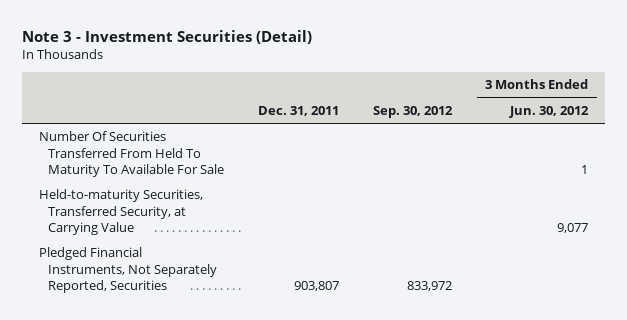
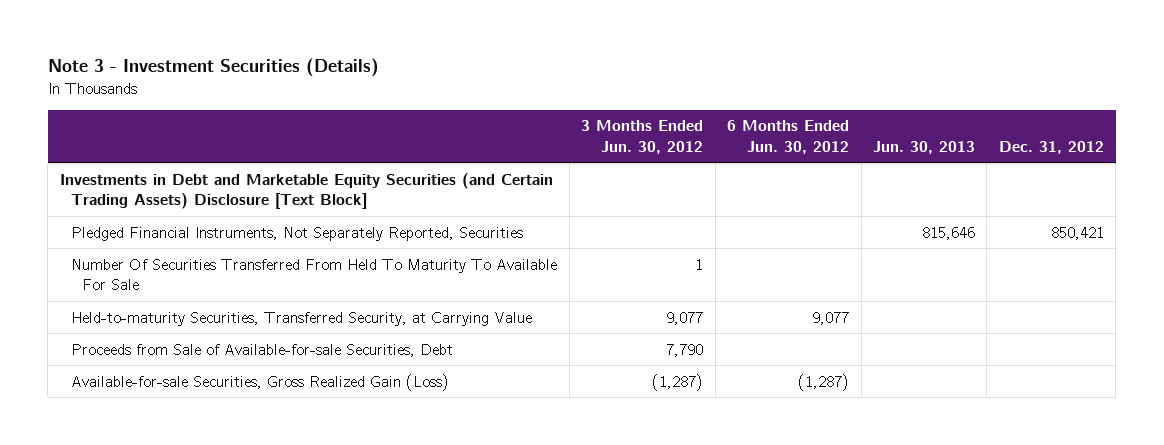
- Note 3 - Investment Securities (Detail)
+ Note 3 - Investment Securities (Details)
- | Dec. 31, 2011 | Sep. 30, 2012 | 3 Months Ended Jun. 30, 2012
+ | 3 Months Ended Jun. 30, 2012 | 6 Months Ended Jun. 30, 2012 | Jun. 30, 2013 | Dec. 31, 2012
+ Investments in Debt and Marketable Equity Securities (and Certain Trading Assets) Disclosure [Text Block]
moved up: Pledged Financial Instruments, Not Separately Reported, Securities | | | 815,646 | 850,421
+ Proceeds from Sale of Available-for-sale Securities, Debt | 7,790 | | |
+ Available-for-sale Securities, Gross Realized Gain (Loss) | (1,287) | (1,287) | |

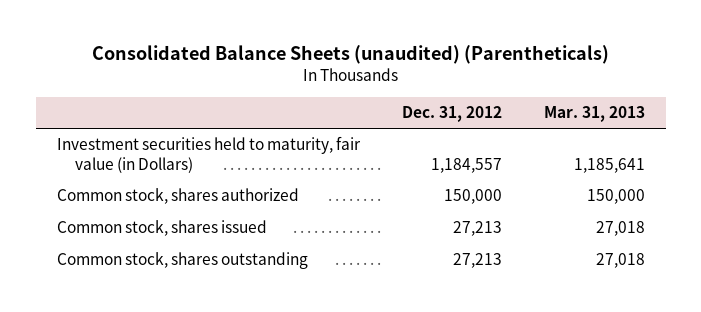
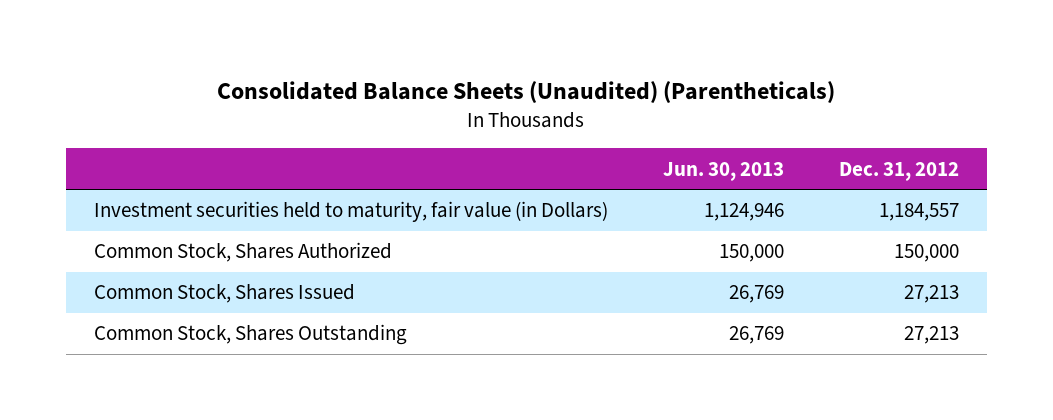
- Consolidated Balance Sheets (unaudited) (Parentheticals)
+ Consolidated Balance Sheets (Unaudited) (Parentheticals)
- | Dec. 31, 2012 | Mar. 31, 2013
+ | Jun. 30, 2013 | Dec. 31, 2012
- Common stock, shares authorized | 150,000 | 150,000
- Common stock, shares issued | 27,213 | 27,018
- Common stock, shares outstanding | 27,213 | 27,018
+ Common Stock, Sharеs Αuthorizеd | 150,000 | 150,000
+ Common Stock, Sharеs Issuеd | 26,769 | 27,213
+ Common Stock, Sharеs Outstanding | 26,769 | 27,213

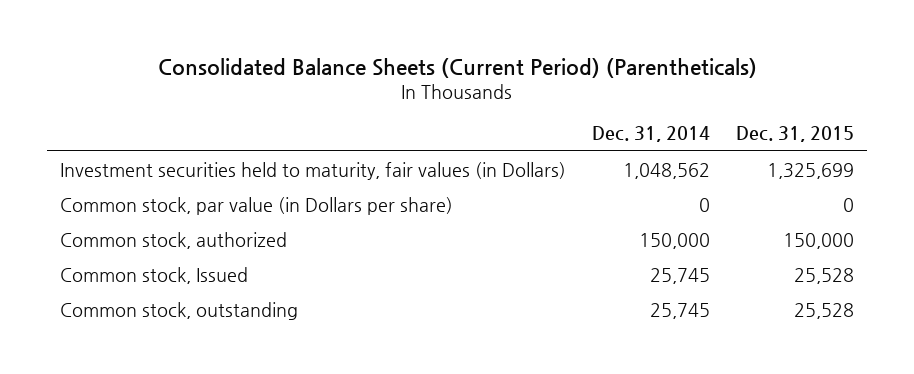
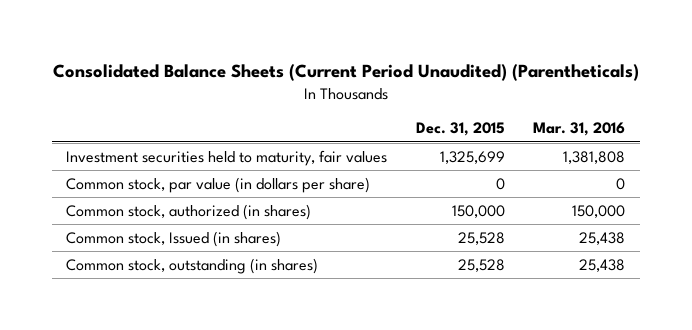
- Consolidated Balance Sheets (Current Period) (Parentheticals)
+ Consolidated Balance Sheets (Current Period Unaudited) (Parentheticals)
- | Dec. 31, 2014 | Dec. 31, 2015
+ | Dec. 31, 2015 | Mar. 31, 2016
- Investment securities held to maturity, fair values (in Dollars) | 1,048,562 | 1,325,699
- Common stock, par value (in Dollars per share) | 0 | 0
- Common stock, authorized | 150,000 | 150,000
- Common stock, Issued | 25,745 | 25,528
- Common stock, outstanding | 25,745 | 25,528
+ Investment securities held to maturity, fair values | 1,325,699 | 1,381,808
+ Common stock, par value (in dollars per share) | 0 | 0
+ Common stock, authorized (in shares) | 150,000 | 150,000
+ Common stock, Issued (in shares) | 25,528 | 25,438
+ Common stock, outstanding (in shares) | 25,528 | 25,438

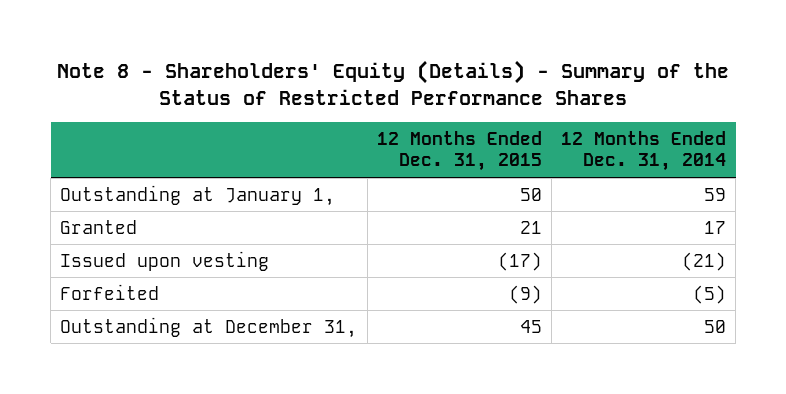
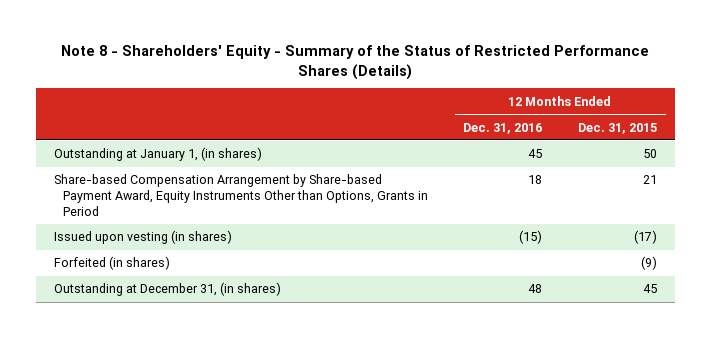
- Note 8 - Shareholders' Equity (Details) - Summary of the Status of Restricted Performance Shares
+ Note 8 - Shareholders' Equity - Summary of the Status of Restricted Performance Shares (Details)
- | 12 Months Ended Dec. 31, 2015 | 12 Months Ended Dec. 31, 2014
+ | 12 Months Ended Dec. 31, 2016 | 12 Months Ended Dec. 31, 2015
- Outstanding at January 1, | 50 | 59
- Granted | 21 | 17
- Issued upon vesting | (17) | (21)
- Forfeited | (9) | (5)
- Outstanding at December 31, | 45 | 50
+ Outstanding at January 1, (in shares) | 45 | 50
+ Share-based Compensation Arrangement by Share-based Payment Award, Equity Instruments Other than Options, Grants in Period | 18 | 21
+ Issued upon vesting (in shares) | (15) | (17)
+ Forfeited (in shares) | | (9)
+ Outstanding at December 31, (in shares) | 48 | 45

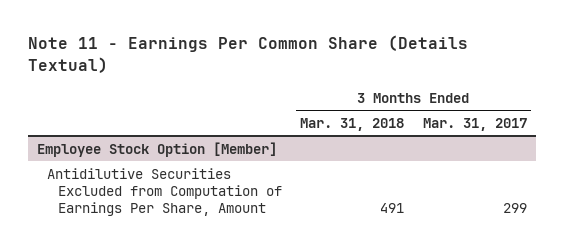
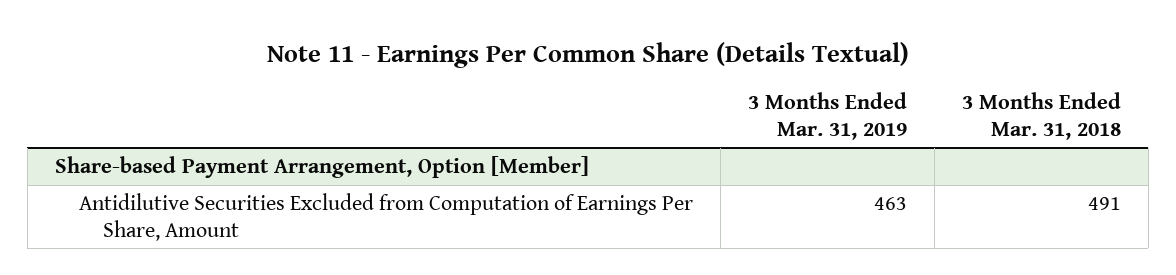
- | 3 Months Ended Mar. 31, 2018 | 3 Months Ended Mar. 31, 2017
+ | 3 Months Ended Mar. 31, 2019 | 3 Months Ended Mar. 31, 2018
- Employee Stock Option [Member]
+ Share-based Payment Arrangement, Option [Member]

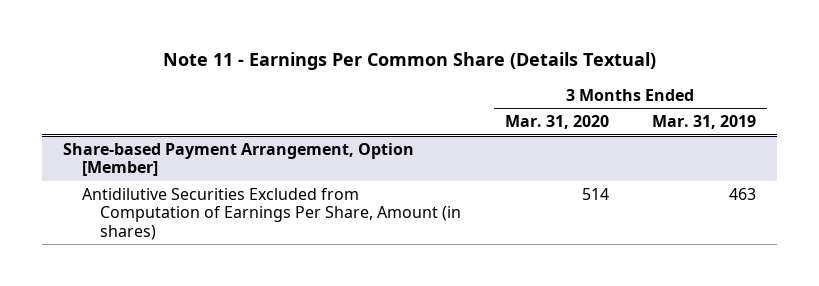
- | 3 Months Ended Mar. 31, 2019 | 3 Months Ended Mar. 31, 2018
+ | 3 Months Ended Mar. 31, 2020 | 3 Months Ended Mar. 31, 2019
@ Share-based Payment Arrangement, Option [Member]
- Antidilutive Securities Excluded from Computation of Earnings Per Share, Amount | 463 | 491
+ Antidilutive Securities Excluded from Computation of Earnings Per Share, Amount (in shares) | 514 | 463

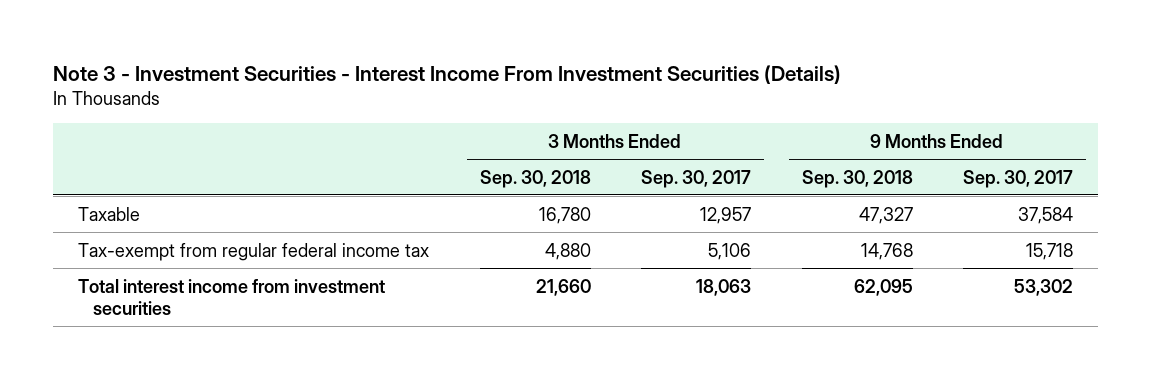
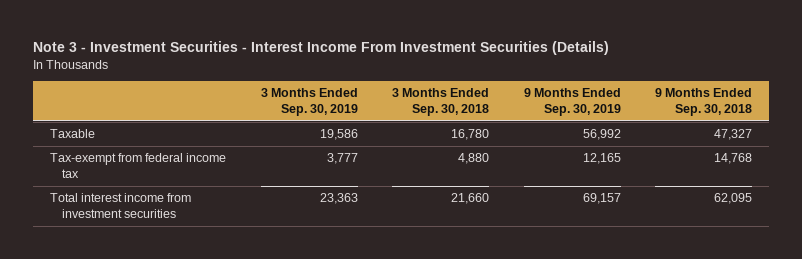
- | 3 Months Ended Sep. 30, 2018 | 3 Months Ended Sep. 30, 2017 | 9 Months Ended Sep. 30, 2018 | 9 Months Ended Sep. 30, 2017
+ | 3 Months Ended Sep. 30, 2019 | 3 Months Ended Sep. 30, 2018 | 9 Months Ended Sep. 30, 2019 | 9 Months Ended Sep. 30, 2018
- Tax-exempt from regular federal income tax | 4,880 | 5,106 | 14,768 | 15,718
+ Tax-exempt from federal income tax | 3,777 | 4,880 | 12,165 | 14,768

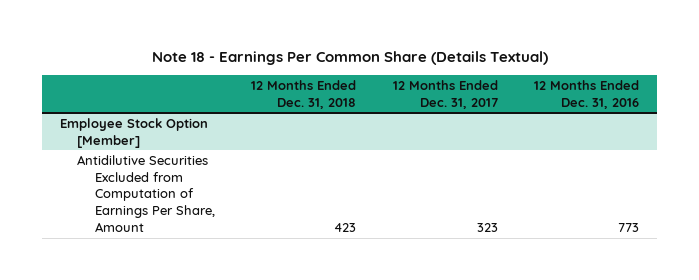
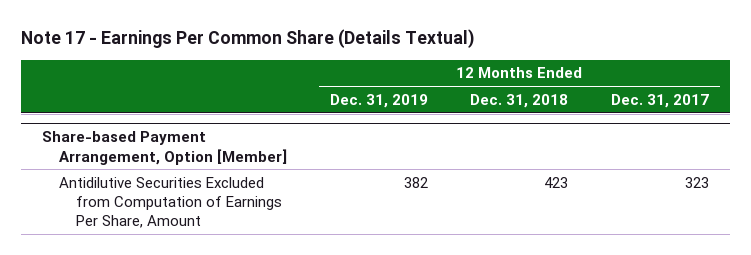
- Note 18 - Earnings Per Common Share (Details Textual)
+ Note 17 - Earnings Per Common Share (Details Textual)
- | 12 Months Ended Dec. 31, 2018 | 12 Months Ended Dec. 31, 2017 | 12 Months Ended Dec. 31, 2016
+ | 12 Months Ended Dec. 31, 2019 | 12 Months Ended Dec. 31, 2018 | 12 Months Ended Dec. 31, 2017
- Employee Stock Option [Member]
+ Share-based Payment Arrangement, Option [Member]

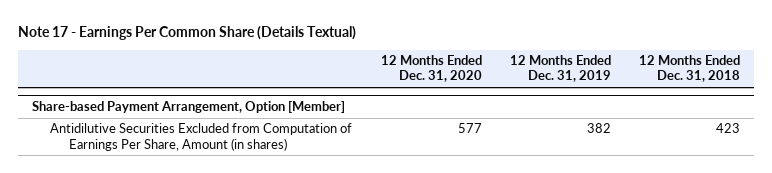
- | 12 Months Ended Dec. 31, 2019 | 12 Months Ended Dec. 31, 2018 | 12 Months Ended Dec. 31, 2017
+ | 12 Months Ended Dec. 31, 2020 | 12 Months Ended Dec. 31, 2019 | 12 Months Ended Dec. 31, 2018
@ Share-based Payment Arrangement, Option [Member]
- Antidilutive Securities Excluded from Computation of Earnings Per Share, Amount | 382 | 423 | 323
+ Antidilutive Securities Excluded from Computation of Earnings Per Share, Amount (in shares) | 577 | 382 | 423

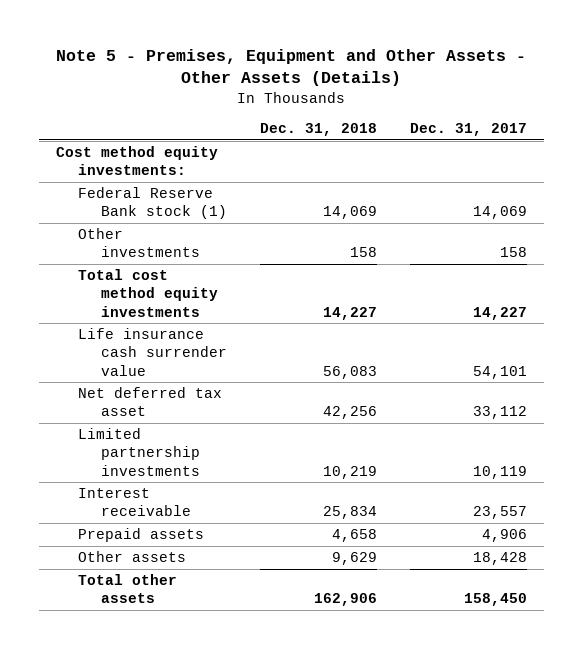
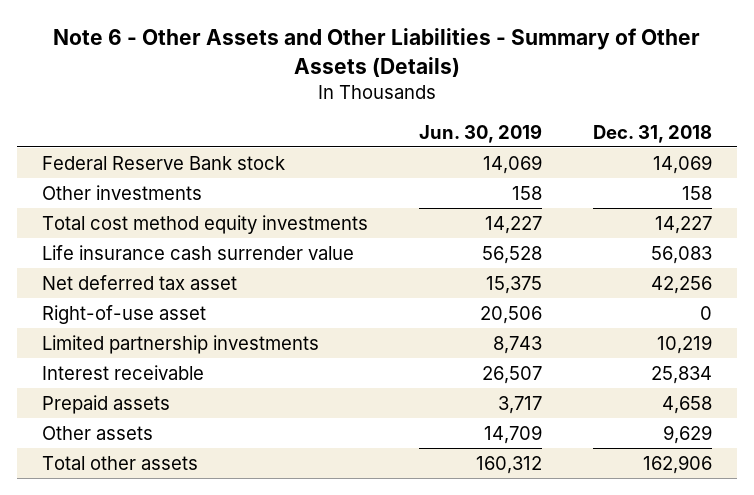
- Note 5 - Premises, Equipment and Other Assets - Other Assets (Details)
+ Note 6 - Other Assets and Other Liabilities - Summary of Other Assets (Details)
- | Dec. 31, 2018 | Dec. 31, 2017
+ | Jun. 30, 2019 | Dec. 31, 2018
- Cost method equity investments:
- Federal Reserve Bank stock (1) | 14,069 | 14,069
+ Federal Reserve Bank stock | 14,069 | 14,069
+ Right-of-use asset | 20,506 | 0

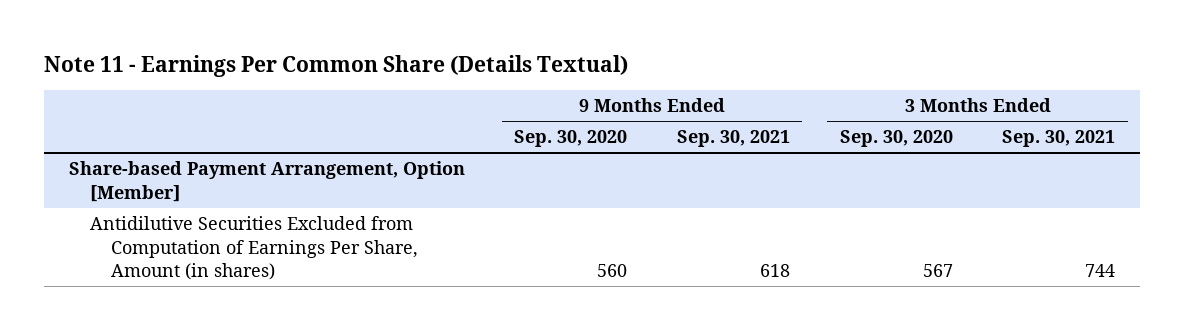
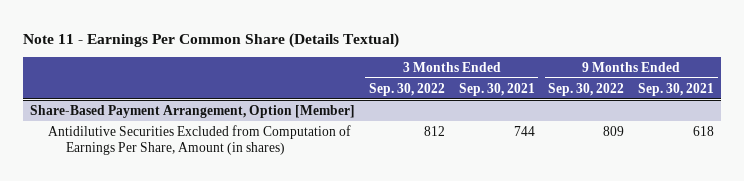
- | 9 Months Ended Sep. 30, 2020 | 9 Months Ended Sep. 30, 2021 | 3 Months Ended Sep. 30, 2020 | 3 Months Ended Sep. 30, 2021
+ | 3 Months Ended Sep. 30, 2022 | 3 Months Ended Sep. 30, 2021 | 9 Months Ended Sep. 30, 2022 | 9 Months Ended Sep. 30, 2021
- Share-based Payment Arrangement, Option [Member]
+ Share-Based Payment Arrangement, Option [Member]

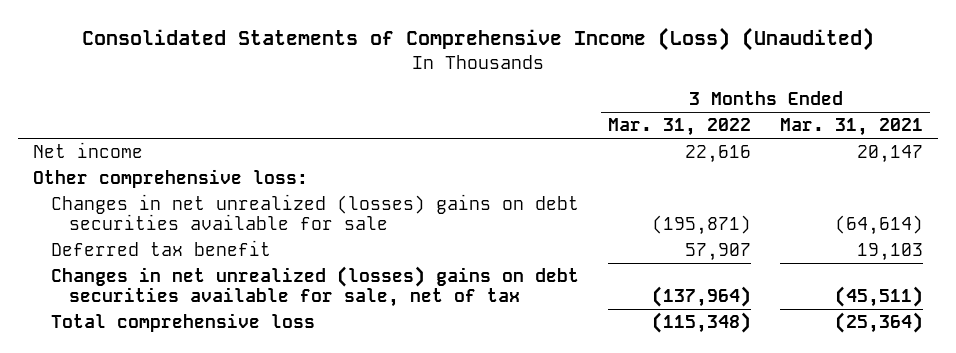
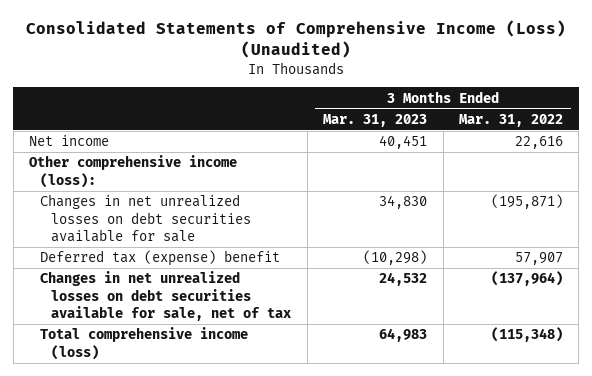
- | 3 Months Ended Mar. 31, 2022 | 3 Months Ended Mar. 31, 2021
+ | 3 Months Ended Mar. 31, 2023 | 3 Months Ended Mar. 31, 2022
- Other comprehensive loss:
- Changes in net unrealized (losses) gains on debt securities available for sale | (195,871) | (64,614)
- Deferred tax benefit | 57,907 | 19,103
- Changes in net unrealized (losses) gains on debt securities available for sale, net of tax | (137,964) | (45,511)
- Total comprehensive loss | (115,348) | (25,364)
+ Other comprehensive income (loss):
+ Changes in net unrealized losses on debt securities available for sale | 34,830 | (195,871)
+ Deferred tax (expense) benefit | (10,298) | 57,907
+ Changes in net unrealized losses on debt securities available for sale, net of tax | 24,532 | (137,964)
+ Total comprehensive income (loss) | 64,983 | (115,348)

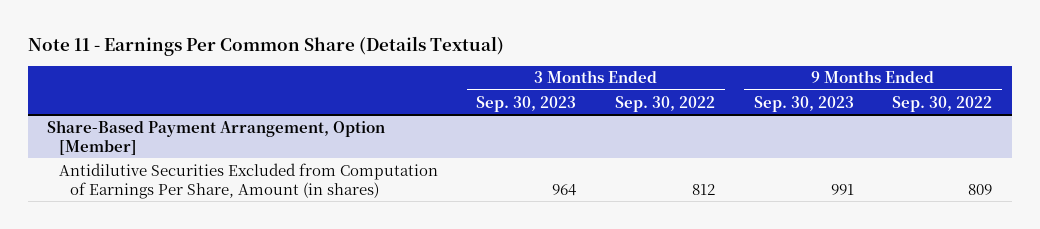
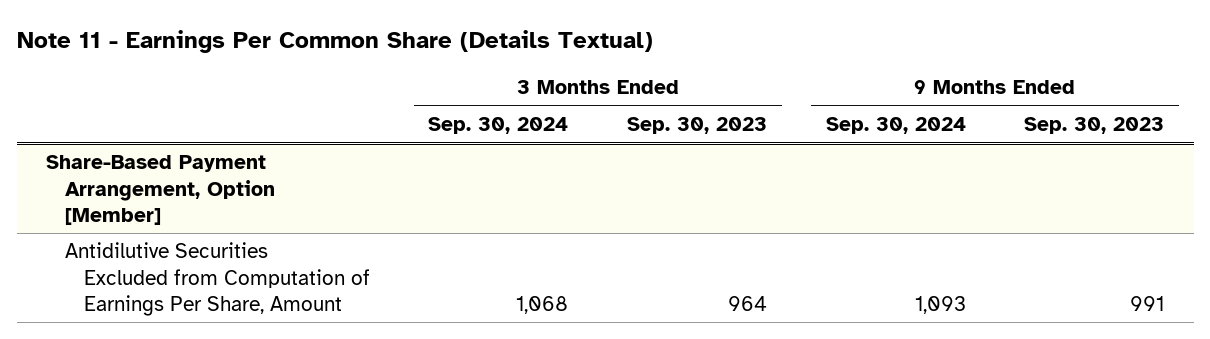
- | 3 Months Ended Sep. 30, 2023 | 3 Months Ended Sep. 30, 2022 | 9 Months Ended Sep. 30, 2023 | 9 Months Ended Sep. 30, 2022
+ | 3 Months Ended Sep. 30, 2024 | 3 Months Ended Sep. 30, 2023 | 9 Months Ended Sep. 30, 2024 | 9 Months Ended Sep. 30, 2023
@ Share-Based Payment Arrangement, Option [Member]
- Antidilutive Securities Excluded from Computation of Earnings Per Share, Amount (in shares) | 964 | 812 | 991 | 809
+ Antidilutive Securities Excluded from Computation of Earnings Per Share, Amount | 1,068 | 964 | 1,093 | 991

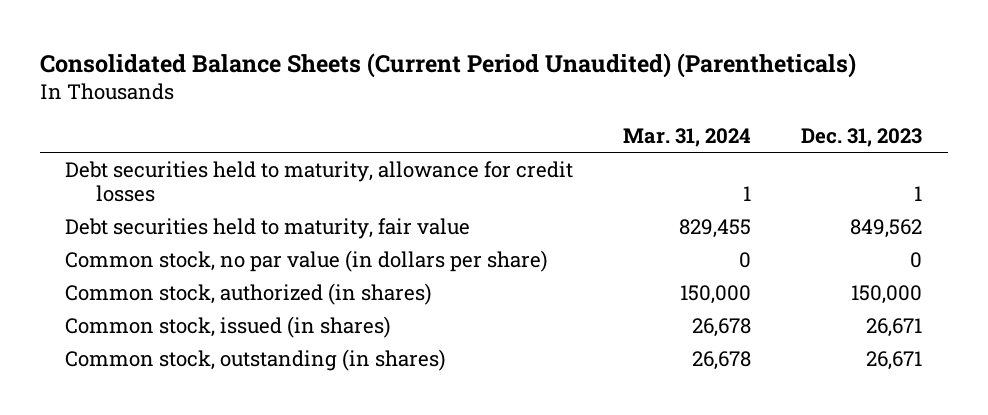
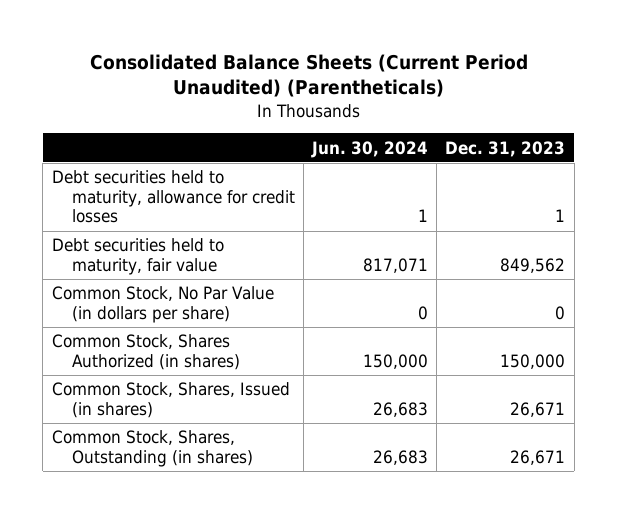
- | Mar. 31, 2024 | Dec. 31, 2023
+ | Jun. 30, 2024 | Dec. 31, 2023
- Common stock, no par value (in dollars per share) | 0 | 0
- Common stock, authorized (in shares) | 150,000 | 150,000
- Common stock, issued (in shares) | 26,678 | 26,671
- Common stock, outstanding (in shares) | 26,678 | 26,671
+ Common Stock, No Par Value (in dollars per share) | 0 | 0
+ Common Stock, Shares Authorized (in shares) | 150,000 | 150,000
+ Common Stock, Shares, Issued (in shares) | 26,683 | 26,671
+ Common Stock, Shares, Outstanding (in shares) | 26,683 | 26,671

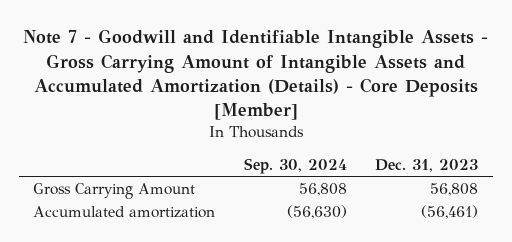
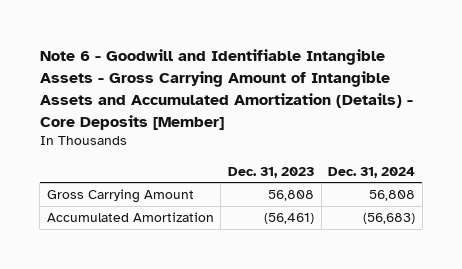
- Note 7 - Goodwill and Identifiable Intangible Assets - Gross Carrying Amount of Intangible Assets and Accumulated Amortization (Details) - Core Deposits [Member]
+ Note 6 - Goodwill and Identifiable Intangible Assets - Gross Carrying Amount of Intangible Assets and Accumulated Amortization (Details) - Core Deposits [Member]
- | Sep. 30, 2024 | Dec. 31, 2023
+ | Dec. 31, 2023 | Dec. 31, 2024
- Accumulated amortization | (56,630) | (56,461)
+ Accumulated Amortization | (56,461) | (56,683)

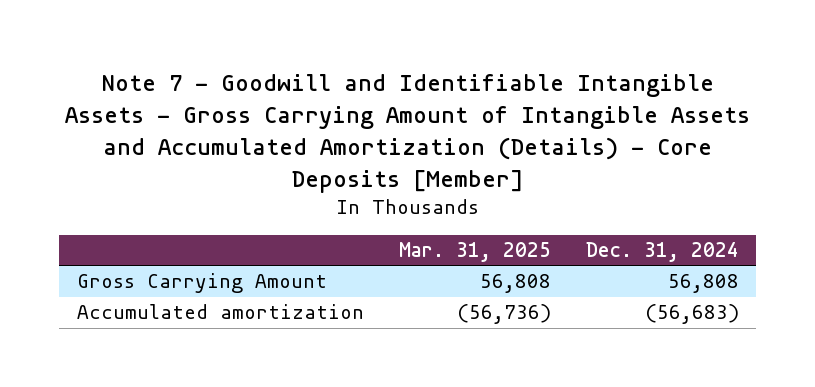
- Note 6 - Goodwill and Identifiable Intangible Assets - Gross Carrying Amount of Intangible Assets and Accumulated Amortization (Details) - Core Deposits [Member]
+ Note 7 - Goodwill and Identifiable Intangible Assets - Gross Carrying Amount of Intangible Assets and Accumulated Amortization (Details) - Core Deposits [Member]
- | Dec. 31, 2023 | Dec. 31, 2024
+ | Mar. 31, 2025 | Dec. 31, 2024
- Accumulated Amortization | (56,461) | (56,683)
+ Accumulated amortization | (56,736) | (56,683)

